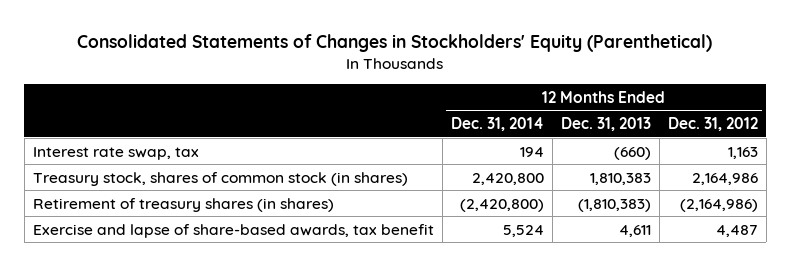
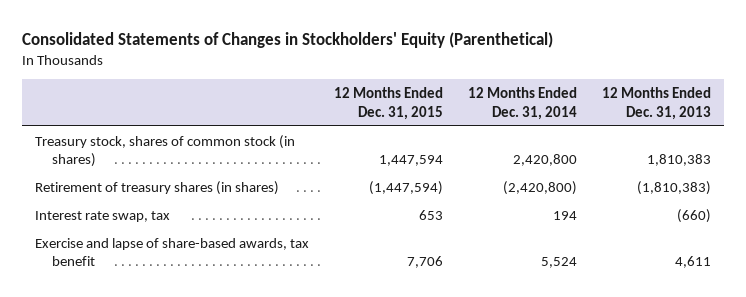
- | 12 Months Ended Dec. 31, 2014 | 12 Months Ended Dec. 31, 2013 | 12 Months Ended Dec. 31, 2012
+ | 12 Months Ended Dec. 31, 2015 | 12 Months Ended Dec. 31, 2014 | 12 Months Ended Dec. 31, 2013
moved down: Interest rate swap, tax | 653 | 194 | (660)

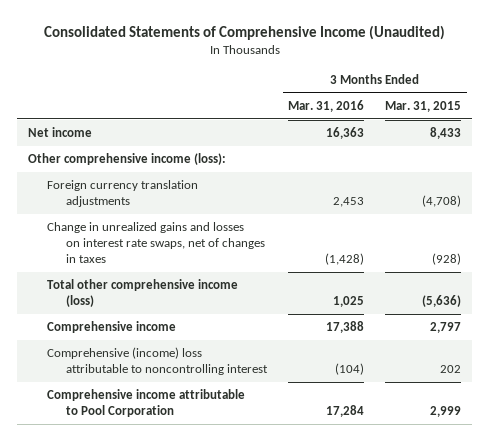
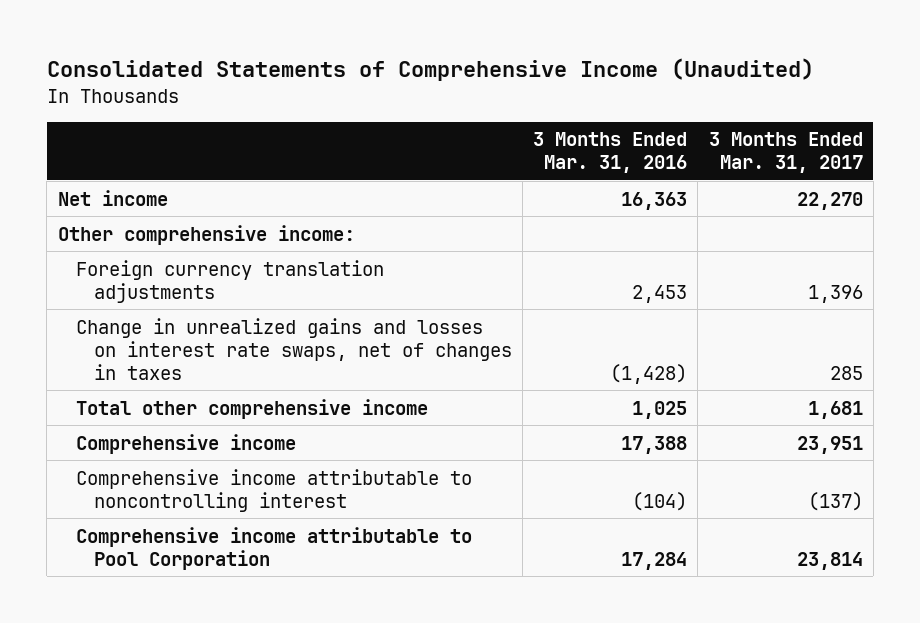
- | 3 Months Ended Mar. 31, 2016 | 3 Months Ended Mar. 31, 2015
+ | 3 Months Ended Mar. 31, 2016 | 3 Months Ended Mar. 31, 2017
- Other comprehensive income (loss):
+ Other comprehensive income:
- Total other comprehensive income (loss) | 1,025 | (5,636)
+ Total other comprehensive income | 1,025 | 1,681
- Comprehensive (income) loss attributable to noncontrolling interest | (104) | 202
+ Comprehensive income attributable to noncontrolling interest | (104) | (137)

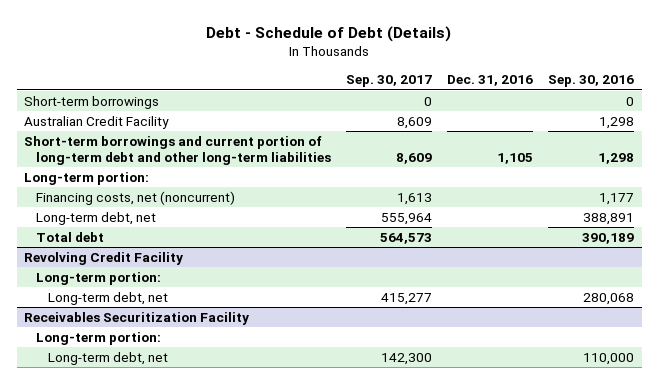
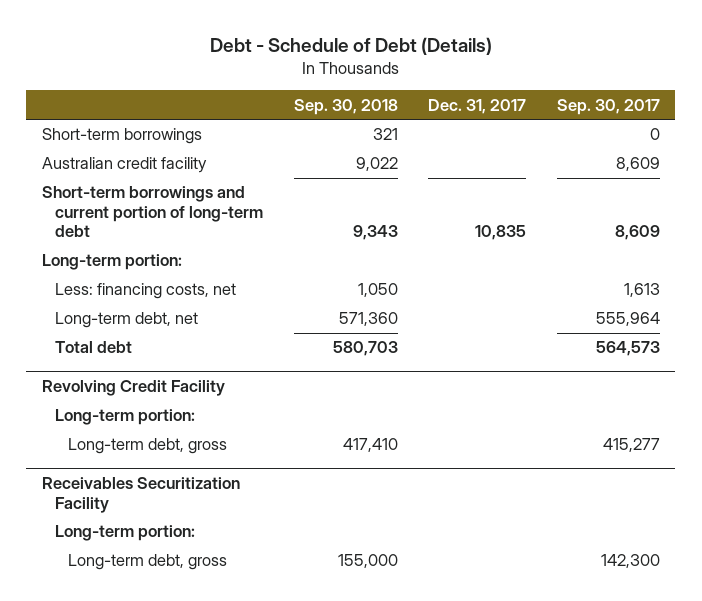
- | Sep. 30, 2017 | Dec. 31, 2016 | Sep. 30, 2016
+ | Sep. 30, 2018 | Dec. 31, 2017 | Sep. 30, 2017
- Australian Credit Facility | 8,609 | | 1,298
- Short-term borrowings and current portion of long-term debt and other long-term liabilities | 8,609 | 1,105 | 1,298
+ Australian credit facility | 9,022 | | 8,609
+ Short-term borrowings and current portion of long-term debt | 9,343 | 10,835 | 8,609
- Financing costs, net (noncurrent) | 1,613 | | 1,177
+ Less: financing costs, net | 1,050 | | 1,613
@ Revolving Credit Facility
- Long-term debt, net | 415,277 | | 280,068
+ Long-term debt, gross | 417,410 | | 415,277
@ Receivables Securitization Facility
- Long-term debt, net | 142,300 | | 110,000
+ Long-term debt, gross | 155,000 | | 142,300

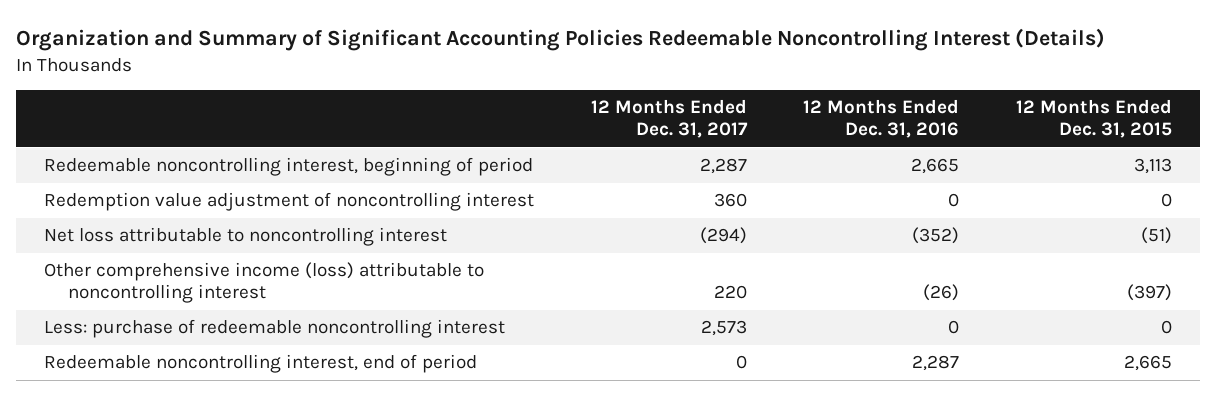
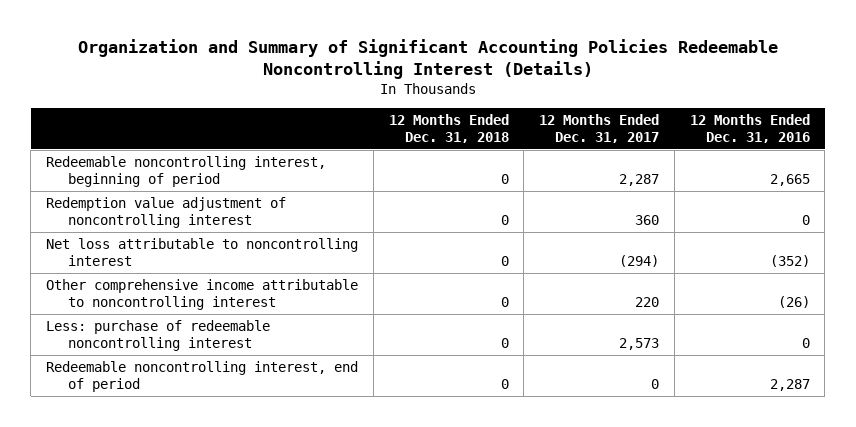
- | 12 Months Ended Dec. 31, 2017 | 12 Months Ended Dec. 31, 2016 | 12 Months Ended Dec. 31, 2015
+ | 12 Months Ended Dec. 31, 2018 | 12 Months Ended Dec. 31, 2017 | 12 Months Ended Dec. 31, 2016
- Other comprehensive income (loss) attributable to noncontrolling interest | 220 | (26) | (397)
+ Other comprehensive income attributable to noncontrolling interest | 0 | 220 | (26)

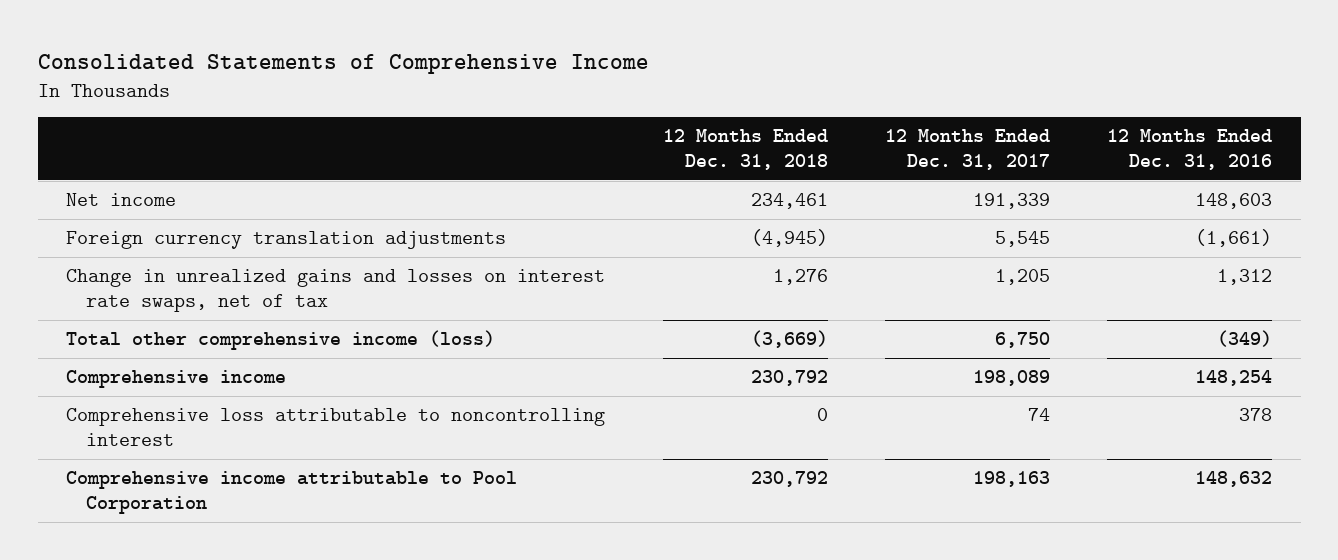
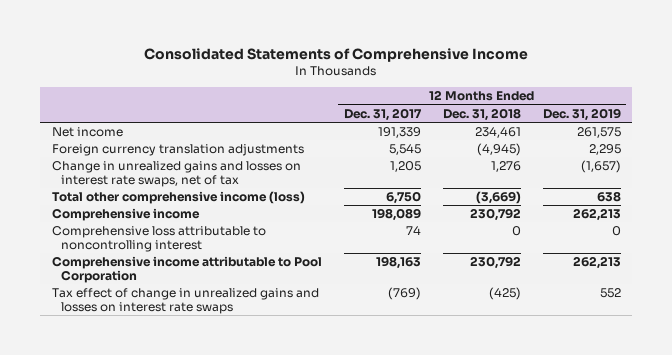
- | 12 Months Ended Dec. 31, 2018 | 12 Months Ended Dec. 31, 2017 | 12 Months Ended Dec. 31, 2016
+ | 12 Months Ended Dec. 31, 2017 | 12 Months Ended Dec. 31, 2018 | 12 Months Ended Dec. 31, 2019
+ Tax effect of change in unrealized gains and losses on interest rate swaps | (769) | (425) | 552

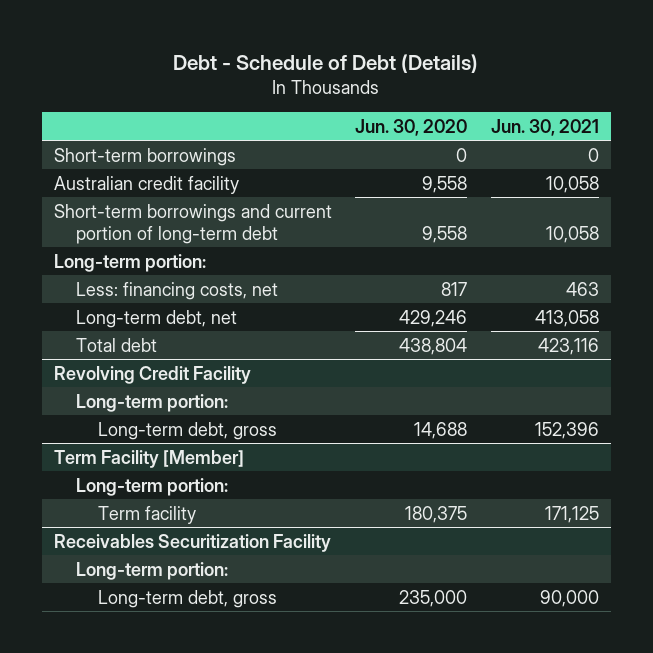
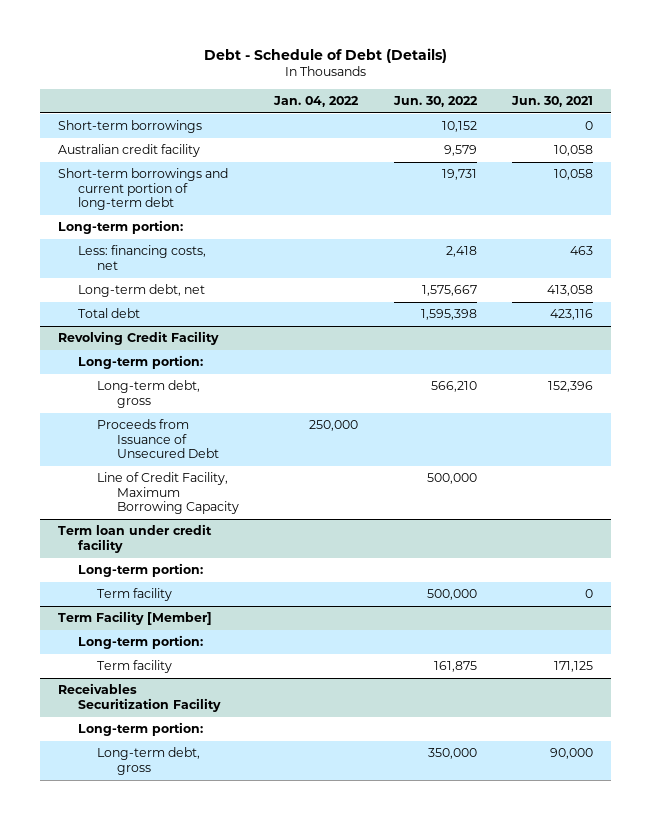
- | Jun. 30, 2020 | Jun. 30, 2021
+ | Jan. 04, 2022 | Jun. 30, 2022 | Jun. 30, 2021
@ Revolving Credit Facility
+ Proceeds from Issuance of Unsecured Debt | 250,000 | |
+ Line of Credit Facility, Maximum Borrowing Capacity | | 500,000 |
+ Term loan under credit facility
+ Long-term portion:
+ Term facility | | 500,000 | 0

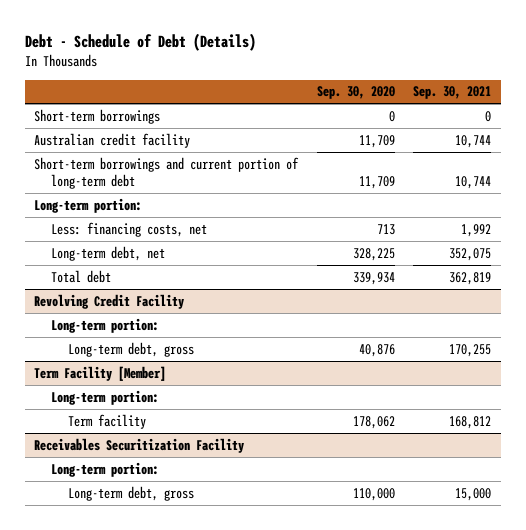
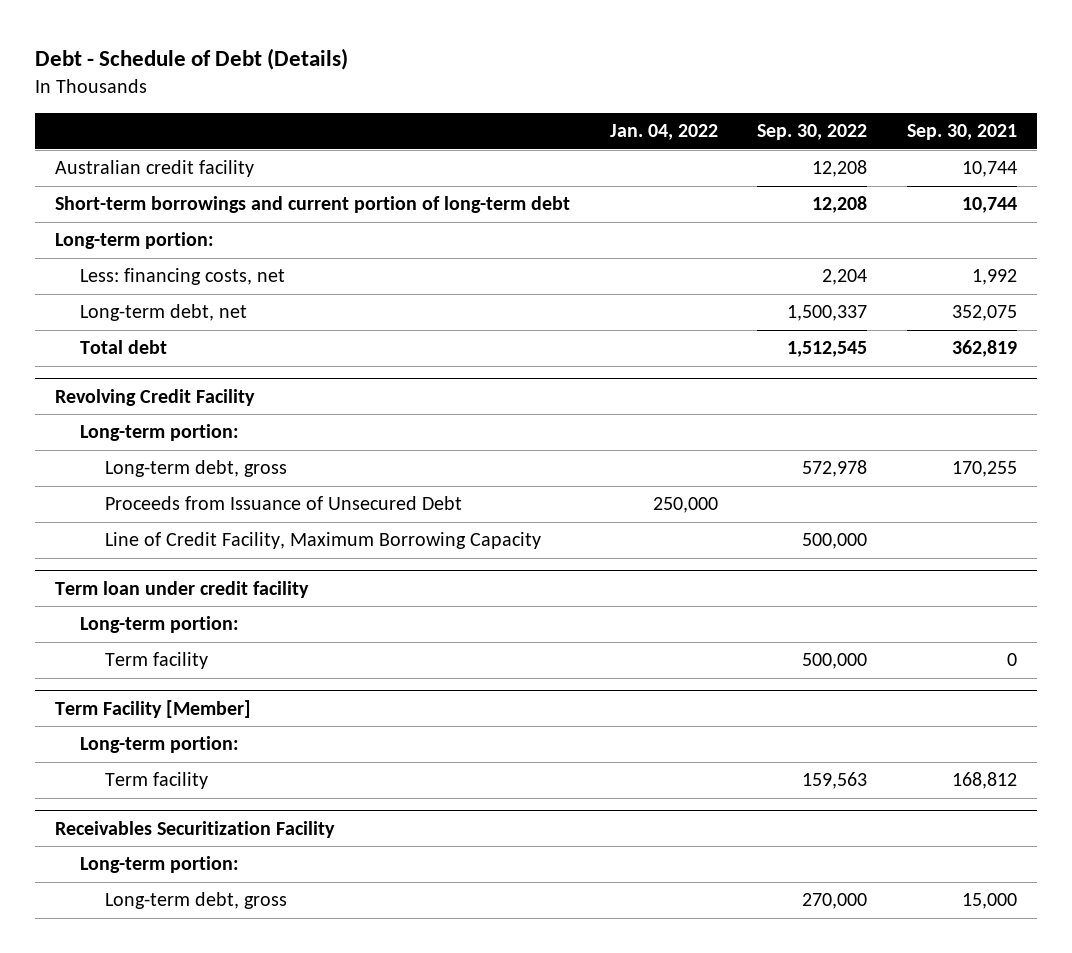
- | Sep. 30, 2020 | Sep. 30, 2021
+ | Jan. 04, 2022 | Sep. 30, 2022 | Sep. 30, 2021
- Short-term borrowings | 0 | 0
@ Revolving Credit Facility
+ Proceeds from Issuance of Unsecured Debt | 250,000 | |
+ Line of Credit Facility, Maximum Borrowing Capacity | | 500,000 |
+ Term loan under credit facility
+ Long-term portion:
+ Term facility | | 500,000 | 0

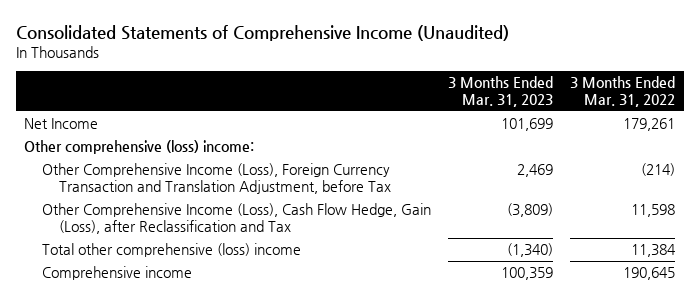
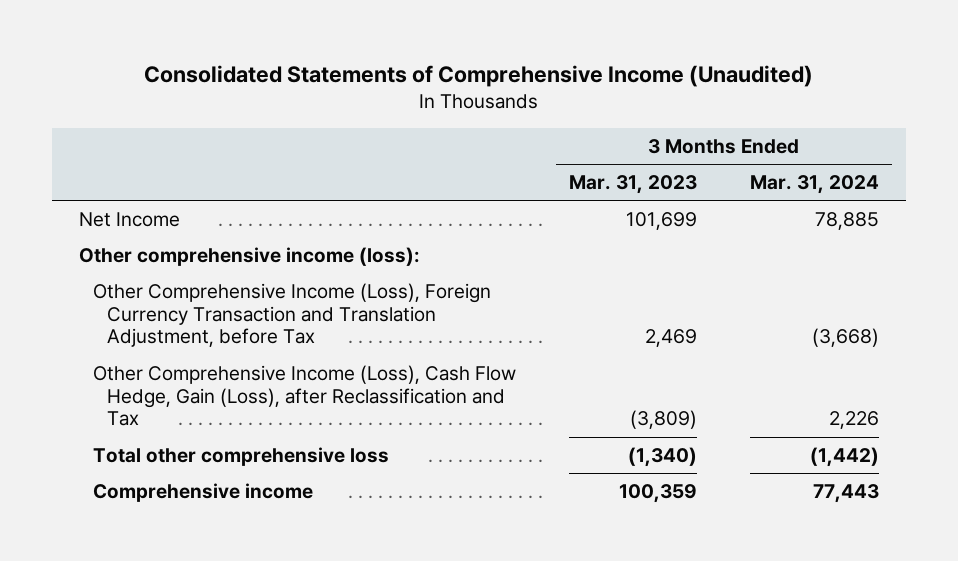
- | 3 Months Ended Mar. 31, 2023 | 3 Months Ended Mar. 31, 2022
+ | 3 Months Ended Mar. 31, 2023 | 3 Months Ended Mar. 31, 2024
- Other comprehensive (loss) income:
+ Other comprehensive income (loss):
- Total other comprehensive (loss) income | (1,340) | 11,384
+ Total other comprehensive loss | (1,340) | (1,442)

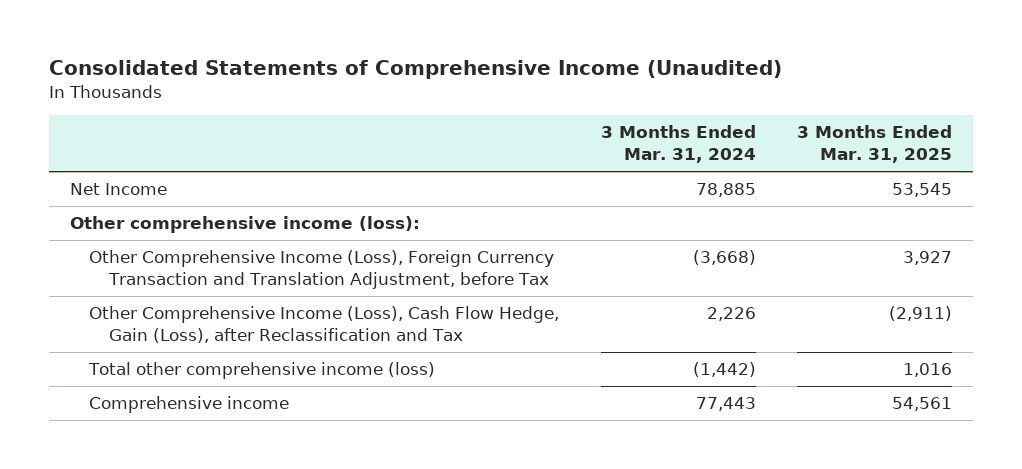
- | 3 Months Ended Mar. 31, 2023 | 3 Months Ended Mar. 31, 2024
+ | 3 Months Ended Mar. 31, 2024 | 3 Months Ended Mar. 31, 2025
- Total other comprehensive loss | (1,340) | (1,442)
+ Total other comprehensive income (loss) | (1,442) | 1,016

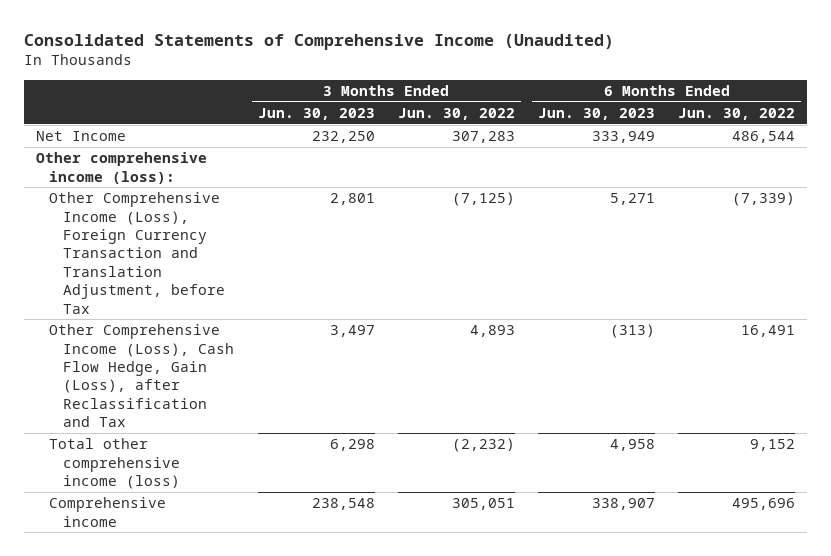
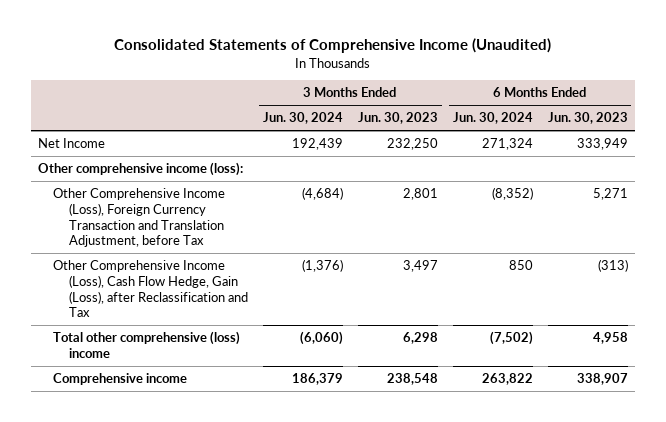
- | 3 Months Ended Jun. 30, 2023 | 3 Months Ended Jun. 30, 2022 | 6 Months Ended Jun. 30, 2023 | 6 Months Ended Jun. 30, 2022
+ | 3 Months Ended Jun. 30, 2024 | 3 Months Ended Jun. 30, 2023 | 6 Months Ended Jun. 30, 2024 | 6 Months Ended Jun. 30, 2023
- Total other comprehensive income (loss) | 6,298 | (2,232) | 4,958 | 9,152
+ Total other comprehensive (loss) income | (6,060) | 6,298 | (7,502) | 4,958

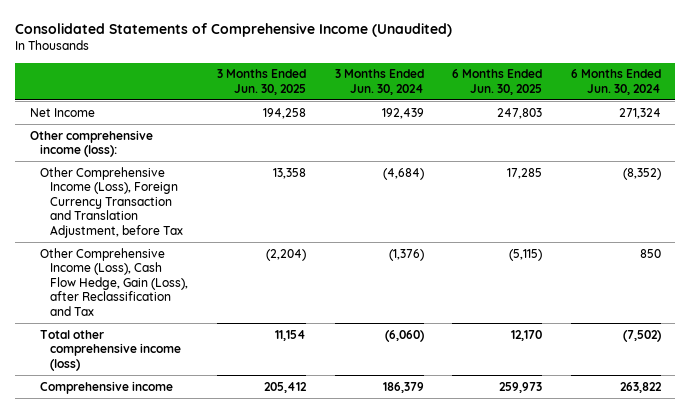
- | 3 Months Ended Jun. 30, 2024 | 3 Months Ended Jun. 30, 2023 | 6 Months Ended Jun. 30, 2024 | 6 Months Ended Jun. 30, 2023
+ | 3 Months Ended Jun. 30, 2025 | 3 Months Ended Jun. 30, 2024 | 6 Months Ended Jun. 30, 2025 | 6 Months Ended Jun. 30, 2024
- Total other comprehensive (loss) income | (6,060) | 6,298 | (7,502) | 4,958
+ Total other comprehensive income (loss) | 11,154 | (6,060) | 12,170 | (7,502)

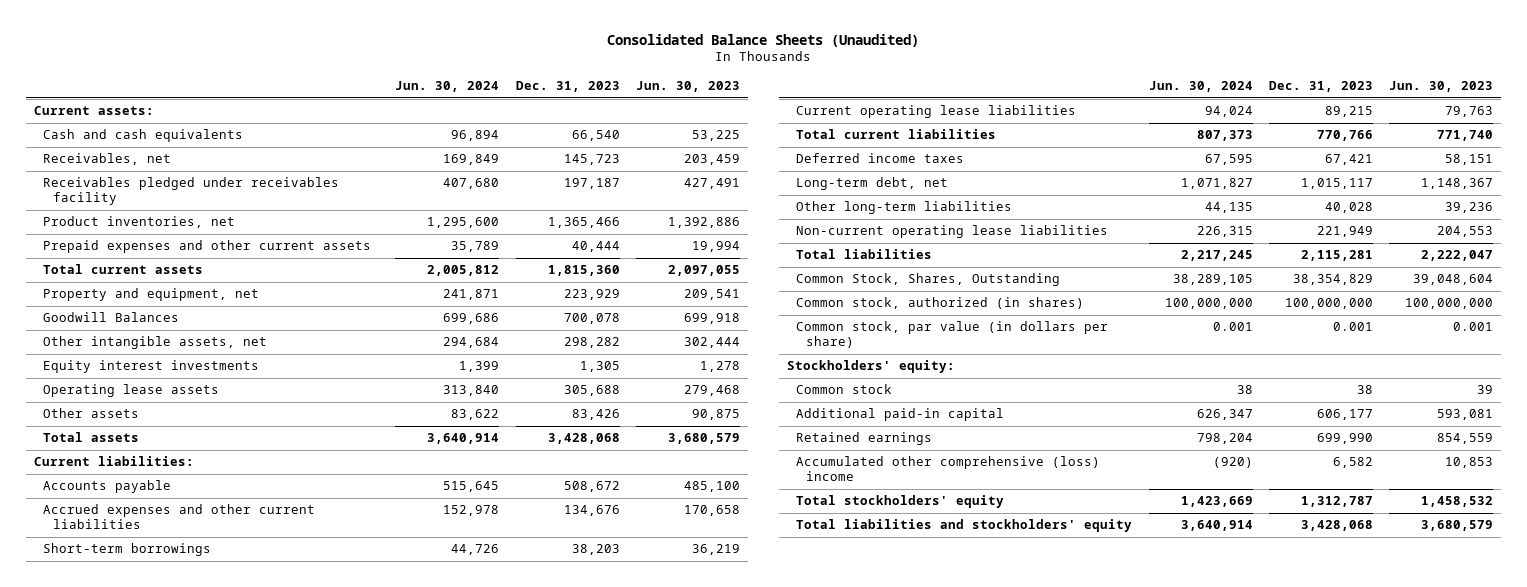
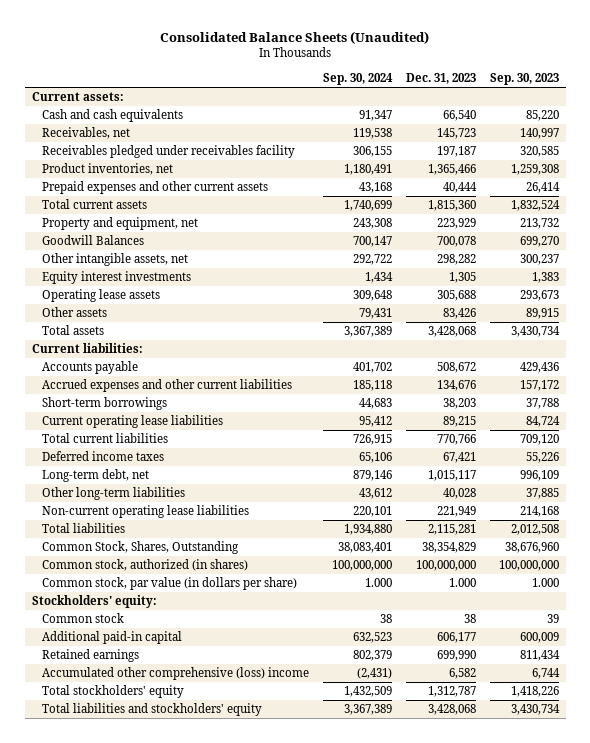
- | Jun. 30, 2024 | Dec. 31, 2023 | Jun. 30, 2023
+ | Sep. 30, 2024 | Dec. 31, 2023 | Sep. 30, 2023
- Common stock, par value (in dollars per share) | 0.001 | 0.001 | 0.001
+ Common stock, par value (in dollars per share) | 1.000 | 1.000 | 1.000

